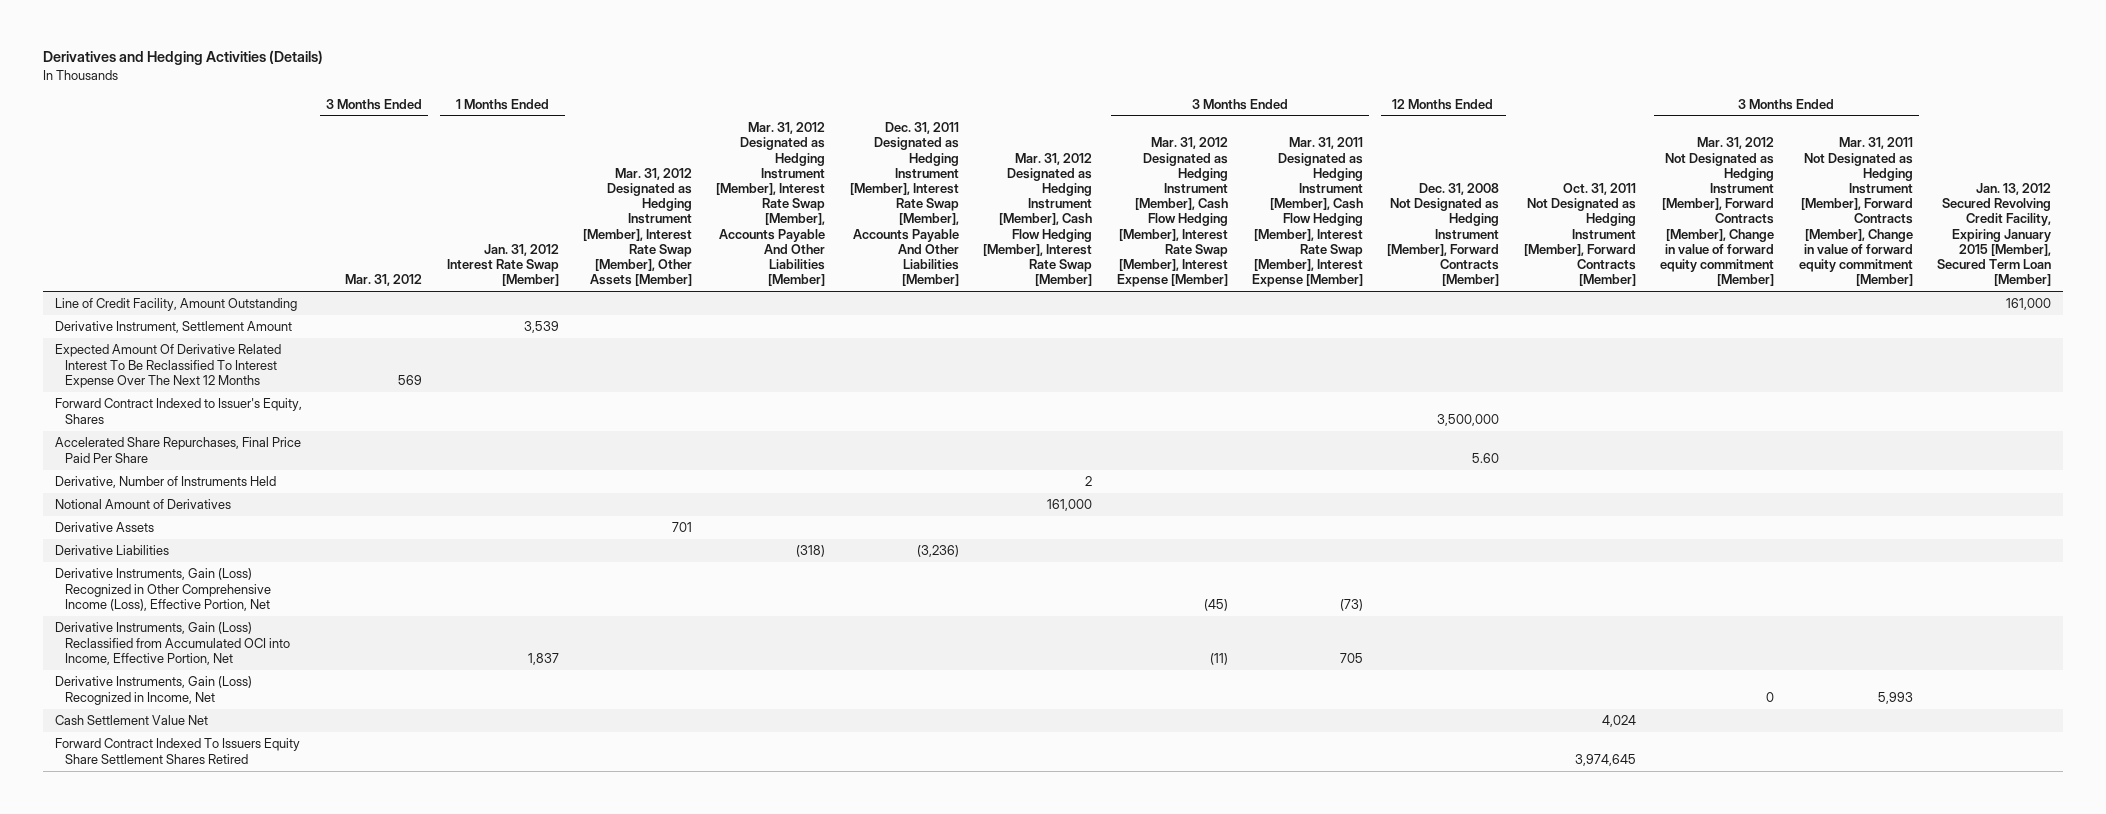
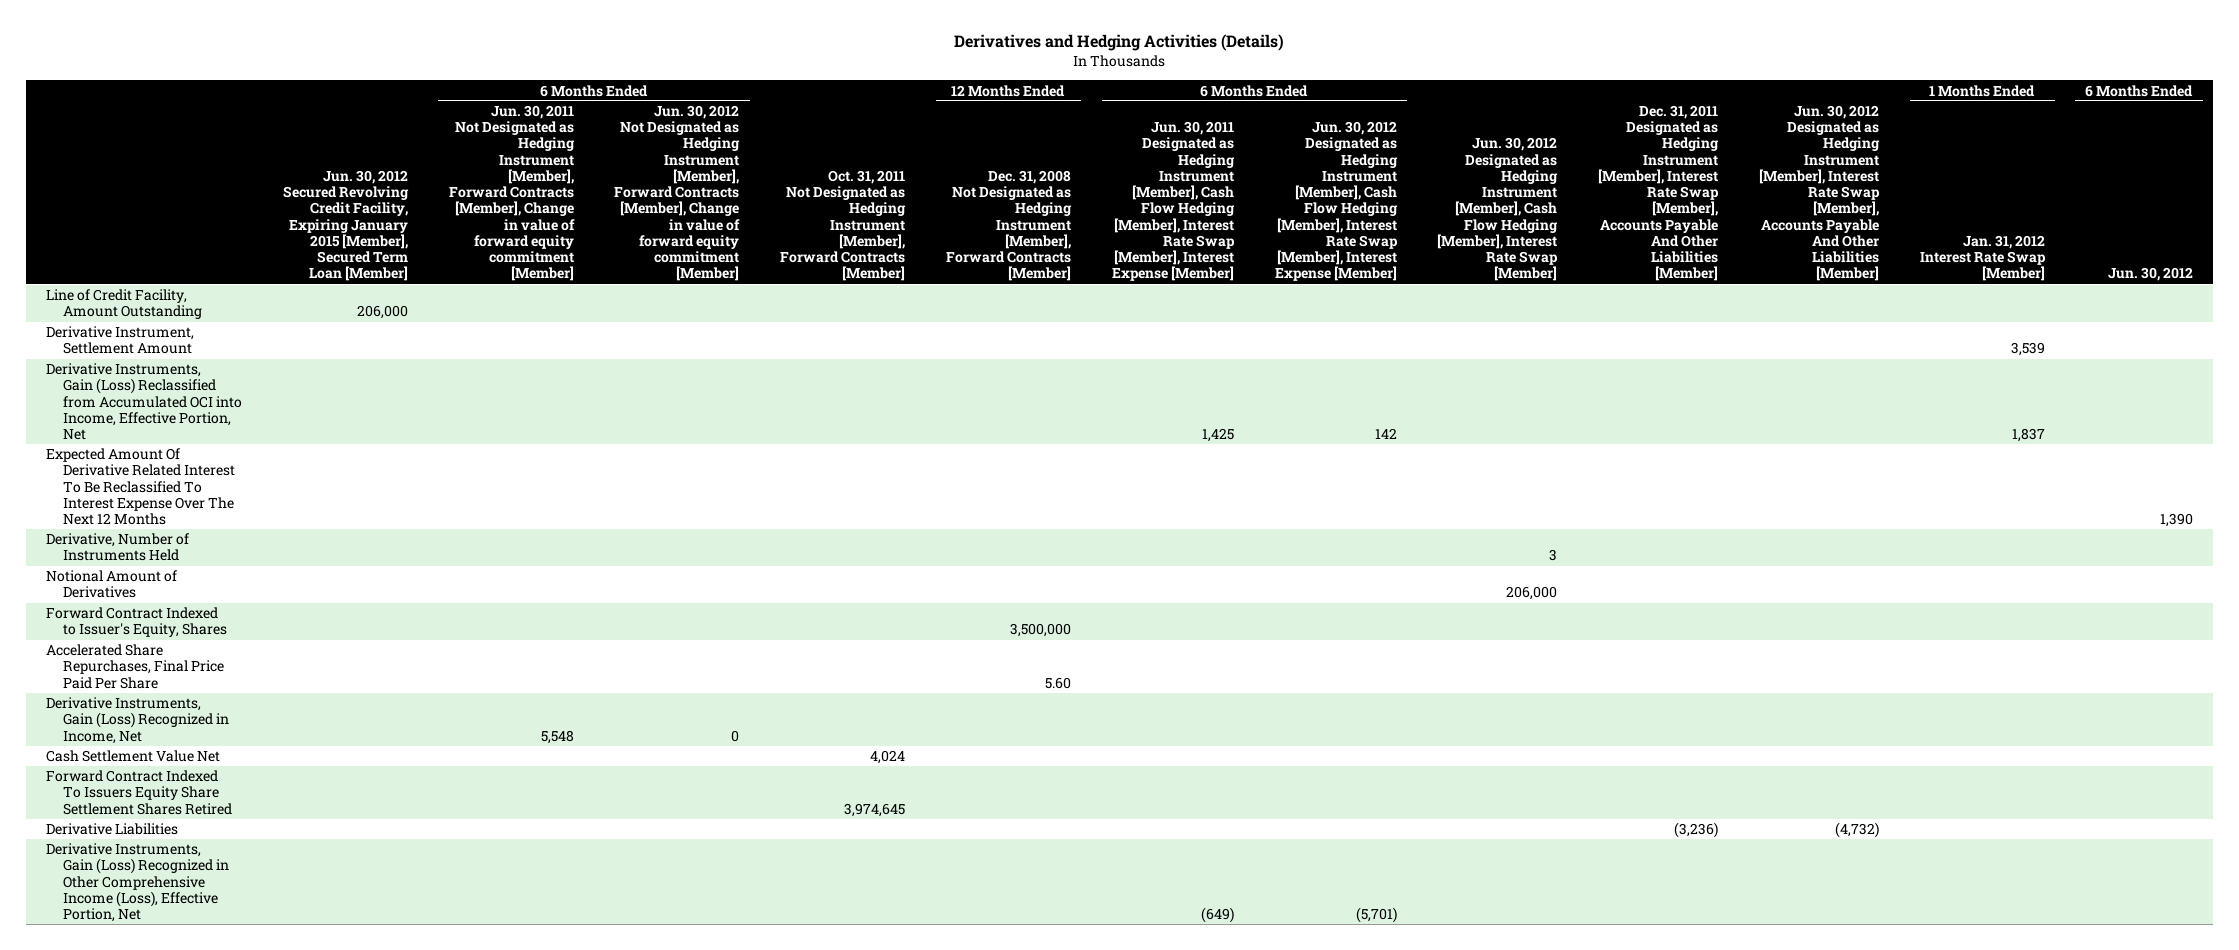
- | 3 Months Ended Mar. 31, 2012 | 1 Months Ended Jan. 31, 2012 Interest Rate Swap [Member] | Mar. 31, 2012 Designated as Hedging Instrument [Member], Interest Rate Swap [Member], Other Assets [Member] | Mar. 31, 2012 Designated as Hedging Instrument [Member], Interest Rate Swap [Member], Accounts Payable And Other Liabilities [Member] | Dec. 31, 2011 Designated as Hedging Instrument [Member], Interest Rate Swap [Member], Accounts Payable And Other Liabilities [Member] | Mar. 31, 2012 Designated as Hedging Instrument [Member], Cash Flow Hedging [Member], Interest Rate Swap [Member] | 3 Months Ended Mar. 31, 2012 Designated as Hedging Instrument [Member], Cash Flow Hedging [Member], Interest Rate Swap [Member], Interest Expense [Member] | 3 Months Ended Mar. 31, 2011 Designated as Hedging Instrument [Member], Cash Flow Hedging [Member], Interest Rate Swap [Member], Interest Expense [Member] | 12 Months Ended Dec. 31, 2008 Not Designated as Hedging Instrument [Member], Forward Contracts [Member] | Oct. 31, 2011 Not Designated as Hedging Instrument [Member], Forward Contracts [Member] | 3 Months Ended Mar. 31, 2012 Not Designated as Hedging Instrument [Member], Forward Contracts [Member], Change in value of forward equity commitment [Member] | 3 Months Ended Mar. 31, 2011 Not Designated as Hedging Instrument [Member], Forward Contracts [Member], Change in value of forward equity commitment [Member] | Jan. 13, 2012 Secured Revolving Credit Facility, Expiring January 2015 [Member], Secured Term Loan [Member]
+ | Jun. 30, 2012 Secured Revolving Credit Facility, Expiring January 2015 [Member], Secured Term Loan [Member] | 6 Months Ended Jun. 30, 2011 Not Designated as Hedging Instrument [Member], Forward Contracts [Member], Change in value of forward equity commitment [Member] | 6 Months Ended Jun. 30, 2012 Not Designated as Hedging Instrument [Member], Forward Contracts [Member], Change in value of forward equity commitment [Member] | Oct. 31, 2011 Not Designated as Hedging Instrument [Member], Forward Contracts [Member] | 12 Months Ended Dec. 31, 2008 Not Designated as Hedging Instrument [Member], Forward Contracts [Member] | 6 Months Ended Jun. 30, 2011 Designated as Hedging Instrument [Member], Cash Flow Hedging [Member], Interest Rate Swap [Member], Interest Expense [Member] | 6 Months Ended Jun. 30, 2012 Designated as Hedging Instrument [Member], Cash Flow Hedging [Member], Interest Rate Swap [Member], Interest Expense [Member] | Jun. 30, 2012 Designated as Hedging Instrument [Member], Cash Flow Hedging [Member], Interest Rate Swap [Member] | Dec. 31, 2011 Designated as Hedging Instrument [Member], Interest Rate Swap [Member], Accounts Payable And Other Liabilities [Member] | Jun. 30, 2012 Designated as Hedging Instrument [Member], Interest Rate Swap [Member], Accounts Payable And Other Liabilities [Member] | 1 Months Ended Jan. 31, 2012 Interest Rate Swap [Member] | 6 Months Ended Jun. 30, 2012
moved up: Derivative Instruments, Gain (Loss) Reclassified from Accumulated OCI into Income, Effective Portion, Net | | | | | | 1,425 | 142 | | | | 1,837 |
- Derivative Assets | | | 701 | | | | | | | | | |
moved down: Forward Contract Indexed to Issuer's Equity, Shares | | | | | 3,500,000 | | | | | | |
moved down: Accelerated Share Repurchases, Final Price Paid Per Share | | | | | 5.60 | | | | | | |
moved down: Derivative Liabilities | | | | | | | | | (3,236) | (4,732) | |
moved down: Derivative Instruments, Gain (Loss) Recognized in Other Comprehensive Income (Loss), Effective Portion, Net | | | | | | (649) | (5,701) | | | | |

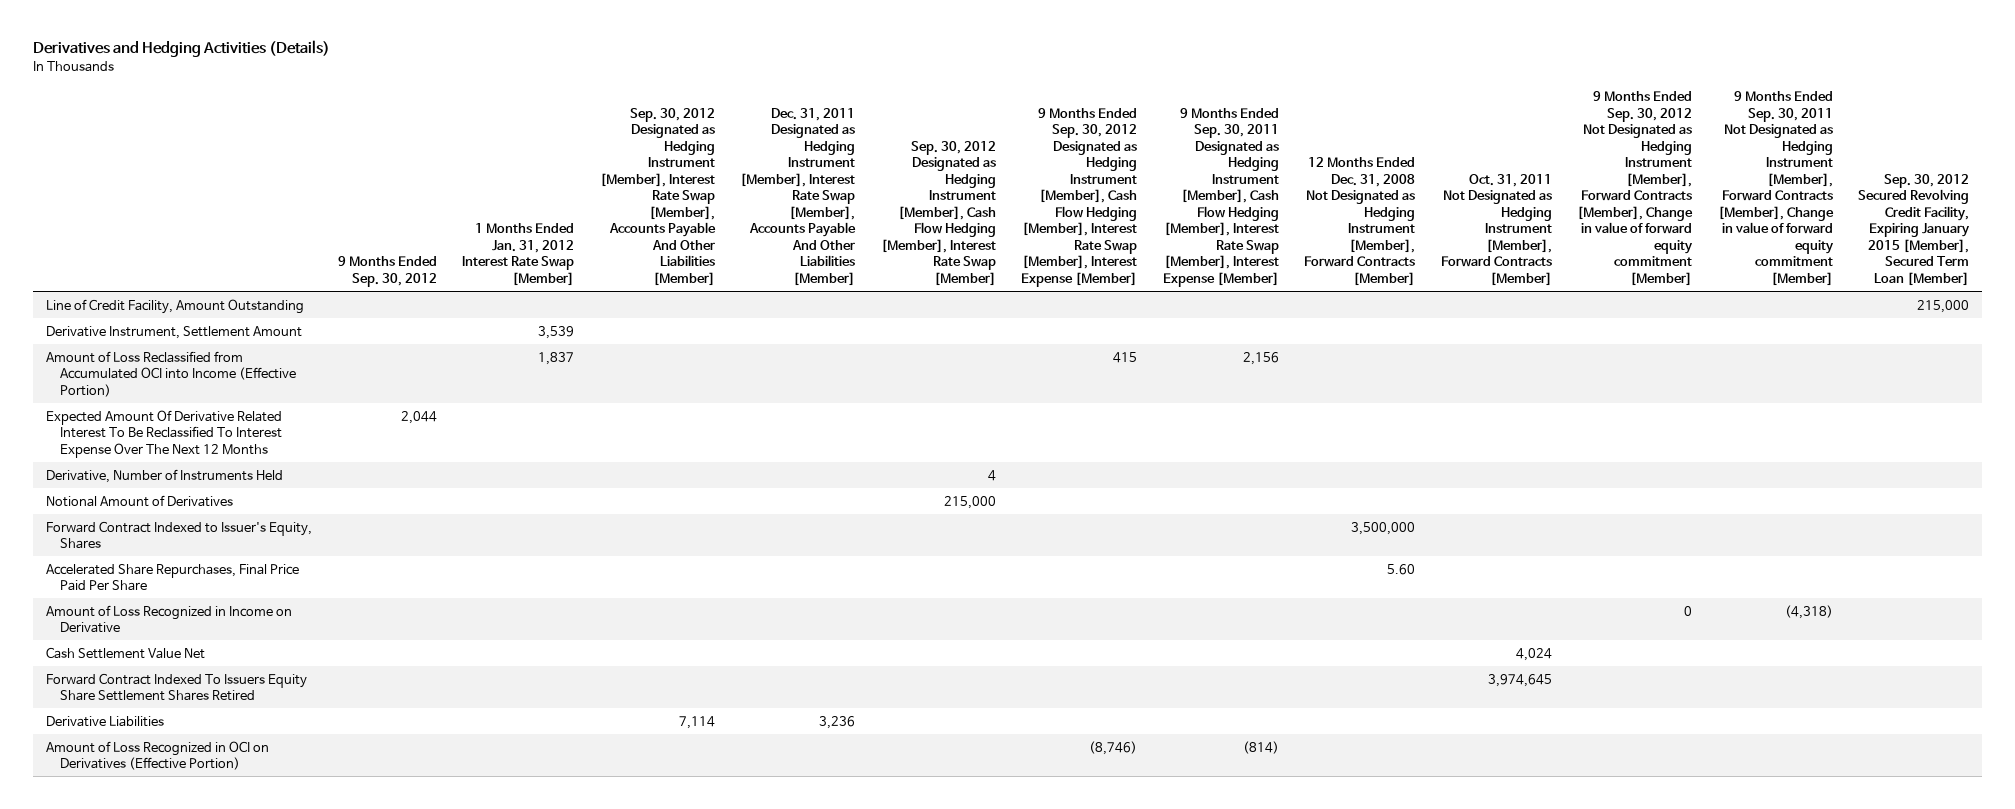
- | Jun. 30, 2012 Secured Revolving Credit Facility, Expiring January 2015 [Member], Secured Term Loan [Member] | 6 Months Ended Jun. 30, 2011 Not Designated as Hedging Instrument [Member], Forward Contracts [Member], Change in value of forward equity commitment [Member] | 6 Months Ended Jun. 30, 2012 Not Designated as Hedging Instrument [Member], Forward Contracts [Member], Change in value of forward equity commitment [Member] | Oct. 31, 2011 Not Designated as Hedging Instrument [Member], Forward Contracts [Member] | 12 Months Ended Dec. 31, 2008 Not Designated as Hedging Instrument [Member], Forward Contracts [Member] | 6 Months Ended Jun. 30, 2011 Designated as Hedging Instrument [Member], Cash Flow Hedging [Member], Interest Rate Swap [Member], Interest Expense [Member] | 6 Months Ended Jun. 30, 2012 Designated as Hedging Instrument [Member], Cash Flow Hedging [Member], Interest Rate Swap [Member], Interest Expense [Member] | Jun. 30, 2012 Designated as Hedging Instrument [Member], Cash Flow Hedging [Member], Interest Rate Swap [Member] | Dec. 31, 2011 Designated as Hedging Instrument [Member], Interest Rate Swap [Member], Accounts Payable And Other Liabilities [Member] | Jun. 30, 2012 Designated as Hedging Instrument [Member], Interest Rate Swap [Member], Accounts Payable And Other Liabilities [Member] | 1 Months Ended Jan. 31, 2012 Interest Rate Swap [Member] | 6 Months Ended Jun. 30, 2012
+ | 9 Months Ended Sep. 30, 2012 | 1 Months Ended Jan. 31, 2012 Interest Rate Swap [Member] | Sep. 30, 2012 Designated as Hedging Instrument [Member], Interest Rate Swap [Member], Accounts Payable And Other Liabilities [Member] | Dec. 31, 2011 Designated as Hedging Instrument [Member], Interest Rate Swap [Member], Accounts Payable And Other Liabilities [Member] | Sep. 30, 2012 Designated as Hedging Instrument [Member], Cash Flow Hedging [Member], Interest Rate Swap [Member] | 9 Months Ended Sep. 30, 2012 Designated as Hedging Instrument [Member], Cash Flow Hedging [Member], Interest Rate Swap [Member], Interest Expense [Member] | 9 Months Ended Sep. 30, 2011 Designated as Hedging Instrument [Member], Cash Flow Hedging [Member], Interest Rate Swap [Member], Interest Expense [Member] | 12 Months Ended Dec. 31, 2008 Not Designated as Hedging Instrument [Member], Forward Contracts [Member] | Oct. 31, 2011 Not Designated as Hedging Instrument [Member], Forward Contracts [Member] | 9 Months Ended Sep. 30, 2012 Not Designated as Hedging Instrument [Member], Forward Contracts [Member], Change in value of forward equity commitment [Member] | 9 Months Ended Sep. 30, 2011 Not Designated as Hedging Instrument [Member], Forward Contracts [Member], Change in value of forward equity commitment [Member] | Sep. 30, 2012 Secured Revolving Credit Facility, Expiring January 2015 [Member], Secured Term Loan [Member]
- Derivative Instruments, Gain (Loss) Reclassified from Accumulated OCI into Income, Effective Portion, Net | | | | | | 1,425 | 142 | | | | 1,837 |
+ Amount of Loss Reclassified from Accumulated OCI into Income (Effective Portion) | | 1,837 | | | | 415 | 2,156 | | | | |
- Derivative Instruments, Gain (Loss) Recognized in Income, Net | | 5,548 | 0 | | | | | | | | |
+ Amount of Loss Recognized in Income on Derivative | | | | | | | | | | 0 | (4,318) |
- Derivative Liabilities | | | | | | | | | (3,236) | (4,732) | |
- Derivative Instruments, Gain (Loss) Recognized in Other Comprehensive Income (Loss), Effective Portion, Net | | | | | | (649) | (5,701) | | | | |
+ Derivative Liabilities | | | 7,114 | 3,236 | | | | | | | |
+ Amount of Loss Recognized in OCI on Derivatives (Effective Portion) | | | | | | (8,746) | (814) | | | | |

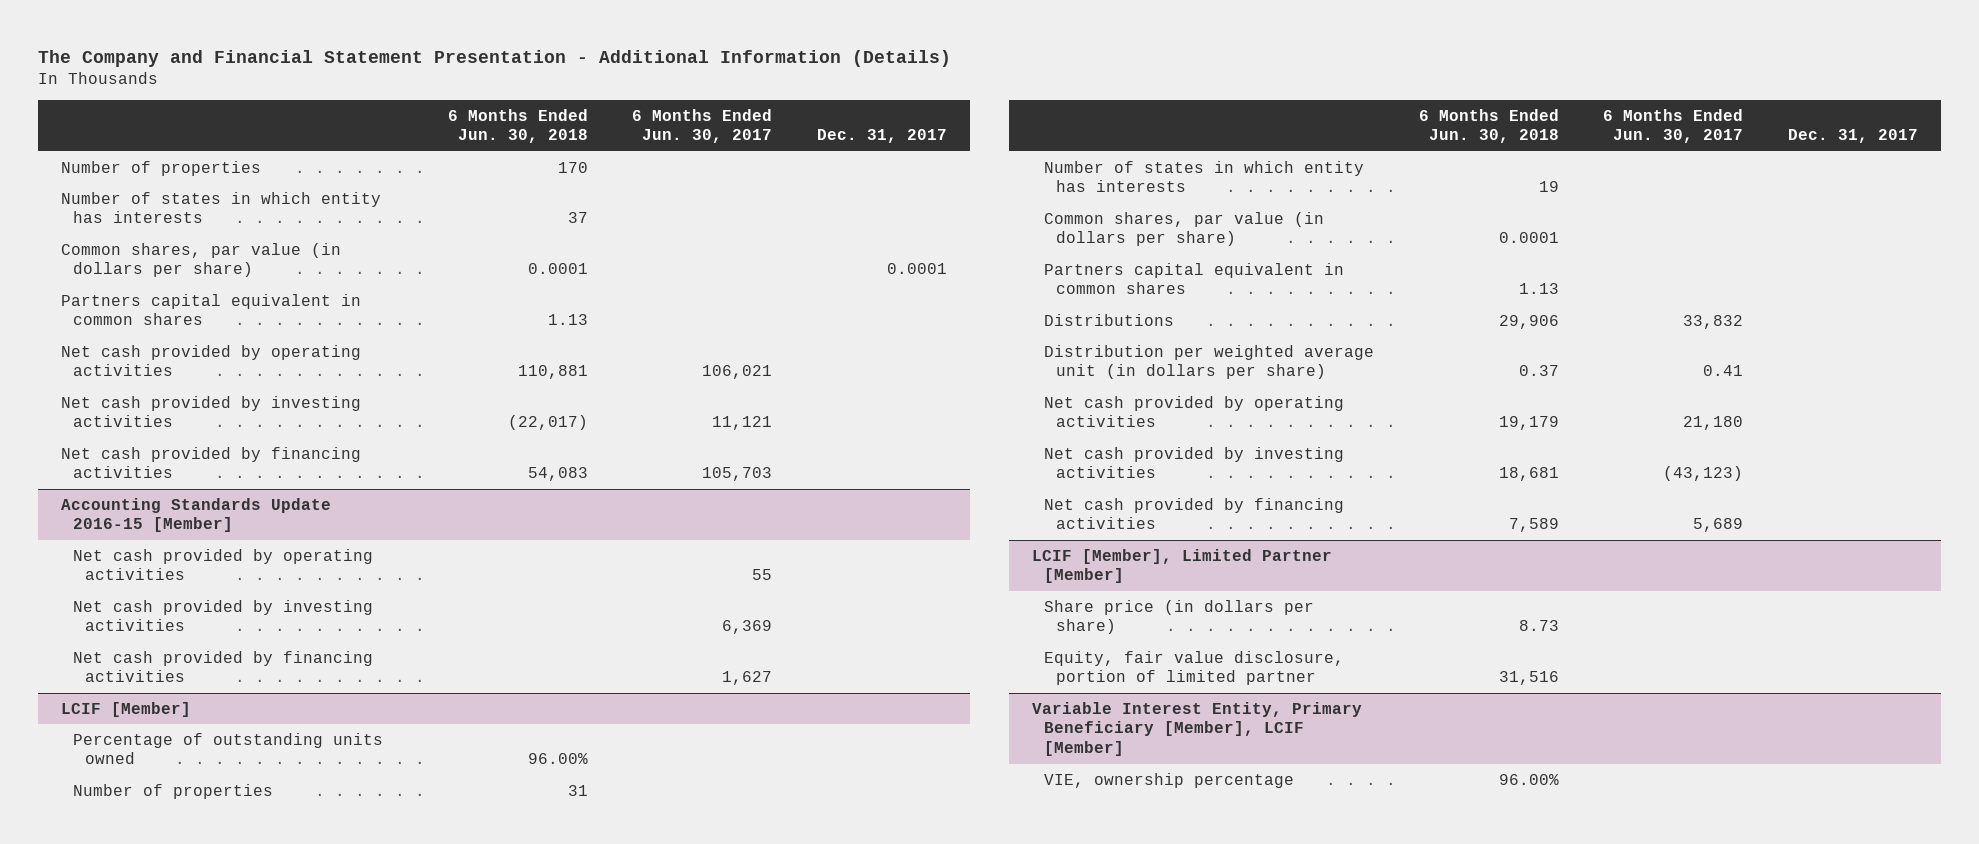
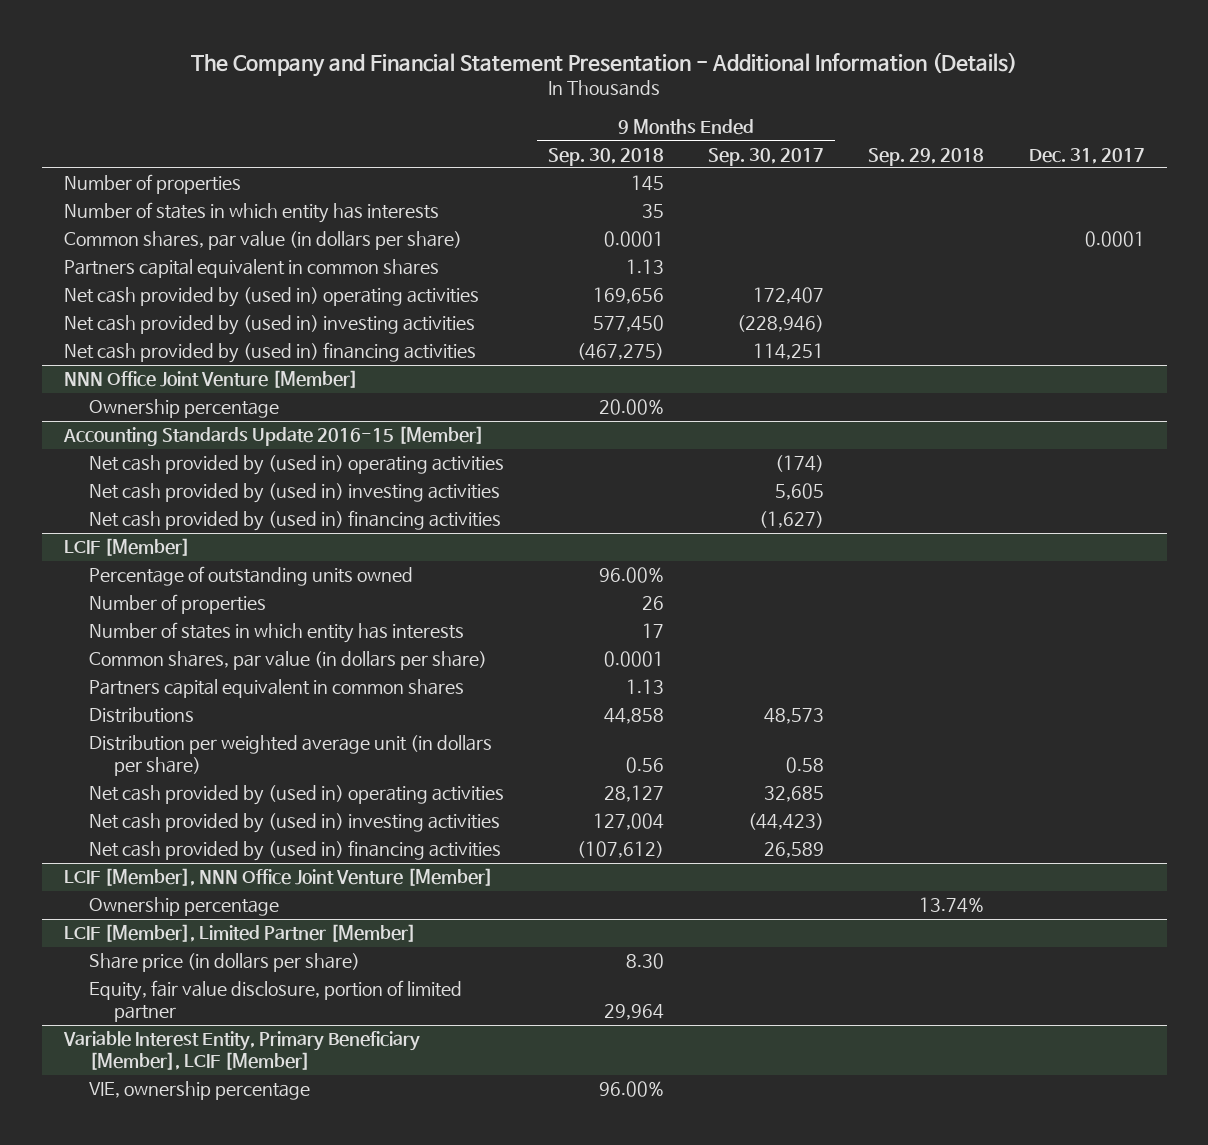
- | 6 Months Ended Jun. 30, 2018 | 6 Months Ended Jun. 30, 2017 | Dec. 31, 2017
+ | 9 Months Ended Sep. 30, 2018 | 9 Months Ended Sep. 30, 2017 | Sep. 29, 2018 | Dec. 31, 2017
- Net cash provided by operating activities | 110,881 | 106,021 |
- Net cash provided by investing activities | (22,017) | 11,121 |
- Net cash provided by financing activities | 54,083 | 105,703 |
+ Net cash provided by (used in) operating activities | 169,656 | 172,407 | |
+ Net cash provided by (used in) investing activities | 577,450 | (228,946) | |
+ Net cash provided by (used in) financing activities | (467,275) | 114,251 | |
+ NNN Office Joint Venture [Member]
+ Ownership percentage | 20.00% | | |
@ Accounting Standards Update 2016-15 [Member]
- Net cash provided by operating activities | | 55 |
- Net cash provided by investing activities | | 6,369 |
- Net cash provided by financing activities | | 1,627 |
+ Net cash provided by (used in) operating activities | | (174) | |
+ Net cash provided by (used in) investing activities | | 5,605 | |
+ Net cash provided by (used in) financing activities | | (1,627) | |
@ LCIF [Member]
- Net cash provided by operating activities | 19,179 | 21,180 |
- Net cash provided by investing activities | 18,681 | (43,123) |
- Net cash provided by financing activities | 7,589 | 5,689 |
+ Net cash provided by (used in) operating activities | 28,127 | 32,685 | |
+ Net cash provided by (used in) investing activities | 127,004 | (44,423) | |
+ Net cash provided by (used in) financing activities | (107,612) | 26,589 | |
+ LCIF [Member], NNN Office Joint Venture [Member]
+ Ownership percentage | | | 13.74% |

